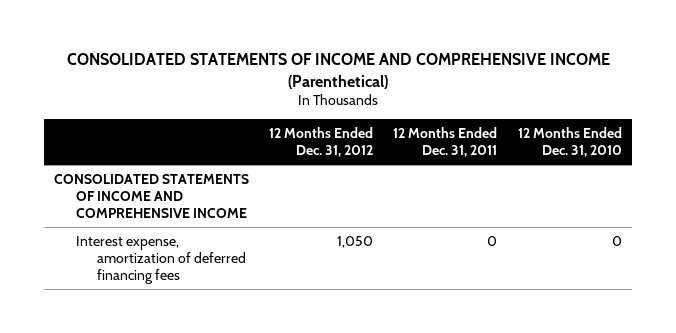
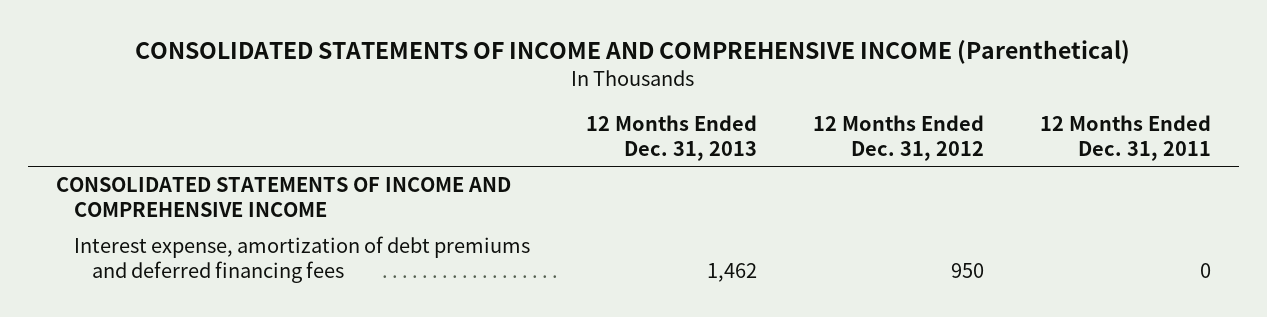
- | 12 Months Ended Dec. 31, 2012 | 12 Months Ended Dec. 31, 2011 | 12 Months Ended Dec. 31, 2010
+ | 12 Months Ended Dec. 31, 2013 | 12 Months Ended Dec. 31, 2012 | 12 Months Ended Dec. 31, 2011
- Interest expense, amortization of deferred financing fees | 1,050 | 0 | 0
+ Interest expense, amortization of debt premiums and deferred financing fees | 1,462 | 950 | 0

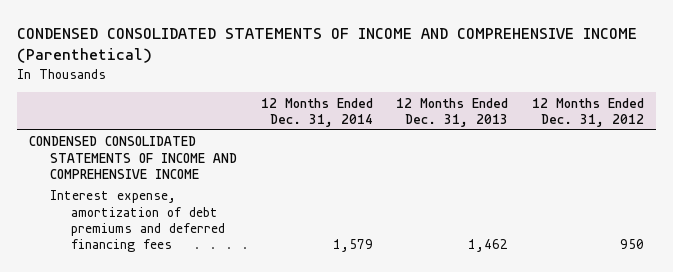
- CONSOLIDATED STATEMENTS OF INCOME AND COMPREHENSIVE INCOME (Parenthetical)
+ CONDENSED CONSOLIDATED STATEMENTS OF INCOME AND COMPREHENSIVE INCOME (Parenthetical)
- | 12 Months Ended Dec. 31, 2013 | 12 Months Ended Dec. 31, 2012 | 12 Months Ended Dec. 31, 2011
+ | 12 Months Ended Dec. 31, 2014 | 12 Months Ended Dec. 31, 2013 | 12 Months Ended Dec. 31, 2012
- CONSOLIDATED STATEMENTS OF INCOME AND COMPREHENSIVE INCOME
+ CONDENSED CONSOLIDATED STATEMENTS OF INCOME AND COMPREHENSIVE INCOME

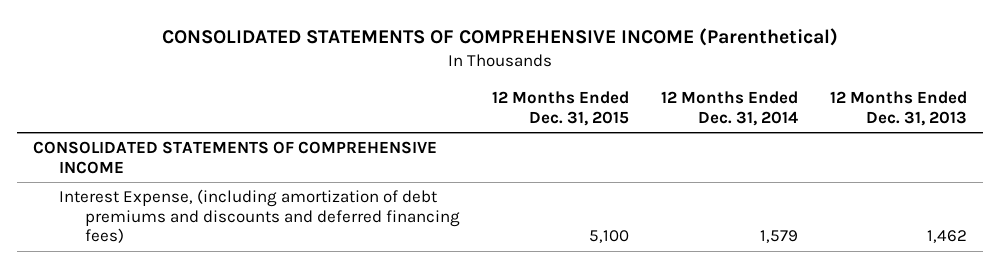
- CONDENSED CONSOLIDATED STATEMENTS OF INCOME AND COMPREHENSIVE INCOME (Parenthetical)
+ CONSOLIDATED STATEMENTS OF COMPREHENSIVE INCOME (Parenthetical)
- | 12 Months Ended Dec. 31, 2014 | 12 Months Ended Dec. 31, 2013 | 12 Months Ended Dec. 31, 2012
+ | 12 Months Ended Dec. 31, 2015 | 12 Months Ended Dec. 31, 2014 | 12 Months Ended Dec. 31, 2013
- CONDENSED CONSOLIDATED STATEMENTS OF INCOME AND COMPREHENSIVE INCOME
- Interest expense, amortization of debt premiums and deferred financing fees | 1,579 | 1,462 | 950
+ CONSOLIDATED STATEMENTS OF COMPREHENSIVE INCOME
+ Interest Expense, (including amortization of debt premiums and discounts and deferred financing fees) | 5,100 | 1,579 | 1,462

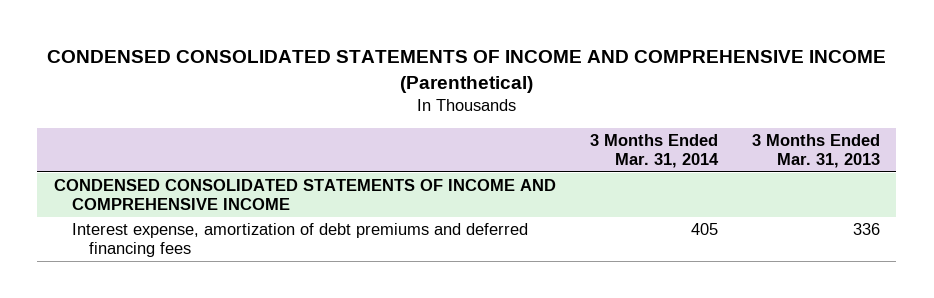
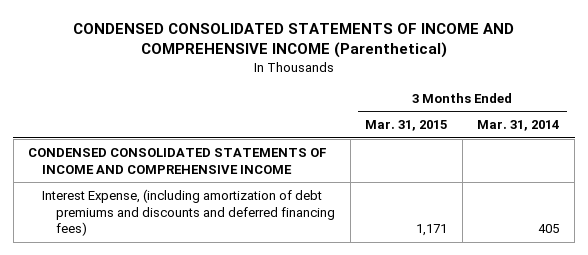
- | 3 Months Ended Mar. 31, 2014 | 3 Months Ended Mar. 31, 2013
+ | 3 Months Ended Mar. 31, 2015 | 3 Months Ended Mar. 31, 2014
- Interest expense, amortization of debt premiums and deferred financing fees | 405 | 336
+ Interest Expense, (including amortization of debt premiums and discounts and deferred financing fees) | 1,171 | 405

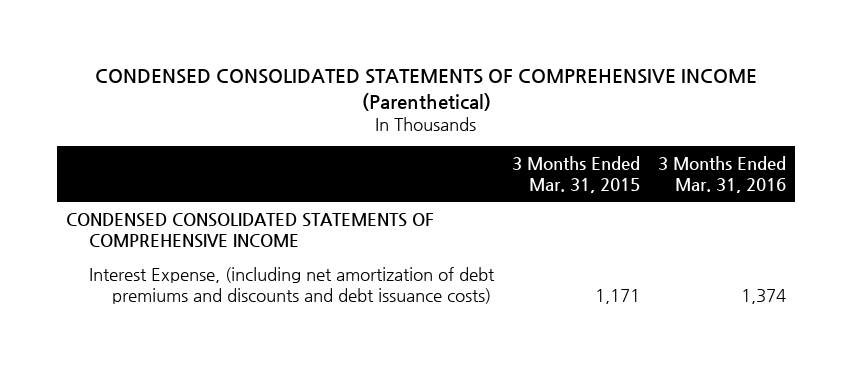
- CONDENSED CONSOLIDATED STATEMENTS OF INCOME AND COMPREHENSIVE INCOME (Parenthetical)
+ CONDENSED CONSOLIDATED STATEMENTS OF COMPREHENSIVE INCOME (Parenthetical)
- | 3 Months Ended Mar. 31, 2015 | 3 Months Ended Mar. 31, 2014
+ | 3 Months Ended Mar. 31, 2015 | 3 Months Ended Mar. 31, 2016
- CONDENSED CONSOLIDATED STATEMENTS OF INCOME AND COMPREHENSIVE INCOME
- Interest Expense, (including amortization of debt premiums and discounts and deferred financing fees) | 1,171 | 405
+ CONDENSED CONSOLIDATED STATEMENTS OF COMPREHENSIVE INCOME
+ Interest Expense, (including net amortization of debt premiums and discounts and debt issuance costs) | 1,171 | 1,374

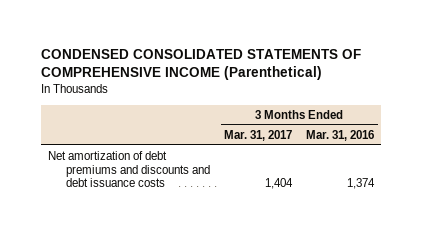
- | 3 Months Ended Mar. 31, 2015 | 3 Months Ended Mar. 31, 2016
+ | 3 Months Ended Mar. 31, 2017 | 3 Months Ended Mar. 31, 2016
- CONDENSED CONSOLIDATED STATEMENTS OF COMPREHENSIVE INCOME
- Interest Expense, (including net amortization of debt premiums and discounts and debt issuance costs) | 1,171 | 1,374
+ Net amortization of debt premiums and discounts and debt issuance costs | 1,404 | 1,374

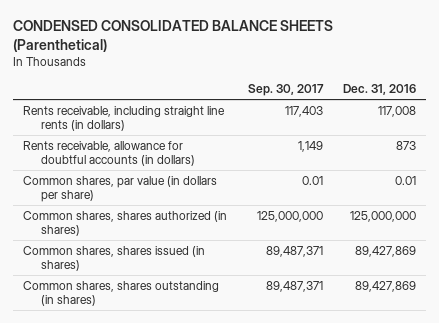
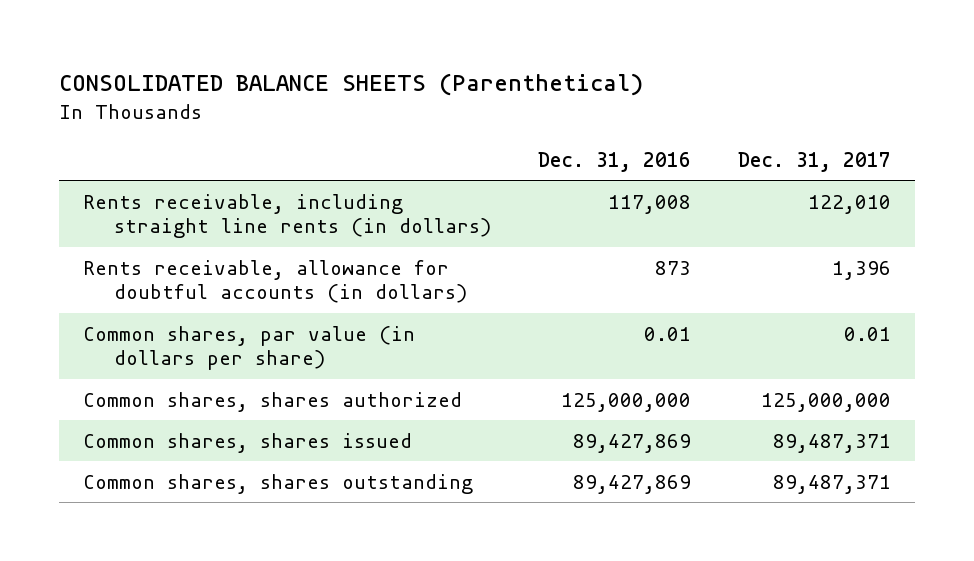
- CONDENSED CONSOLIDATED BALANCE SHEETS (Parenthetical)
+ CONSOLIDATED BALANCE SHEETS (Parenthetical)
- | Sep. 30, 2017 | Dec. 31, 2016
+ | Dec. 31, 2016 | Dec. 31, 2017
- Common shares, shares authorized (in shares) | 125,000,000 | 125,000,000
- Common shares, shares issued (in shares) | 89,487,371 | 89,427,869
- Common shares, shares outstanding (in shares) | 89,487,371 | 89,427,869
+ Common shares, shares authorized | 125,000,000 | 125,000,000
+ Common shares, shares issued | 89,427,869 | 89,487,371
+ Common shares, shares outstanding | 89,427,869 | 89,487,371

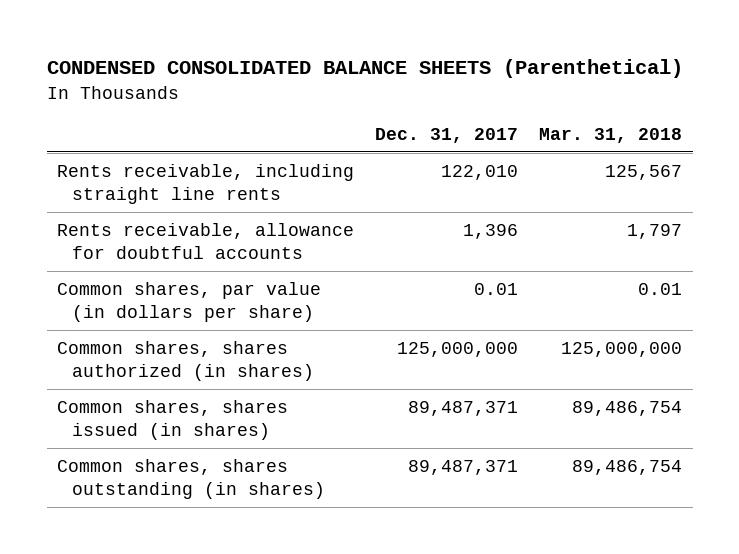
- CONSOLIDATED BALANCE SHEETS (Parenthetical)
+ CONDENSED CONSOLIDATED BALANCE SHEETS (Parenthetical)
- | Dec. 31, 2016 | Dec. 31, 2017
+ | Dec. 31, 2017 | Mar. 31, 2018
- Rents receivable, including straight line rents (in dollars) | 117,008 | 122,010
- Rents receivable, allowance for doubtful accounts (in dollars) | 873 | 1,396
+ Rents receivable, including straight line rents | 122,010 | 125,567
+ Rents receivable, allowance for doubtful accounts | 1,396 | 1,797
- Common shares, shares authorized | 125,000,000 | 125,000,000
- Common shares, shares issued | 89,427,869 | 89,487,371
- Common shares, shares outstanding | 89,427,869 | 89,487,371
+ Common shares, shares authorized (in shares) | 125,000,000 | 125,000,000
+ Common shares, shares issued (in shares) | 89,487,371 | 89,486,754
+ Common shares, shares outstanding (in shares) | 89,487,371 | 89,486,754

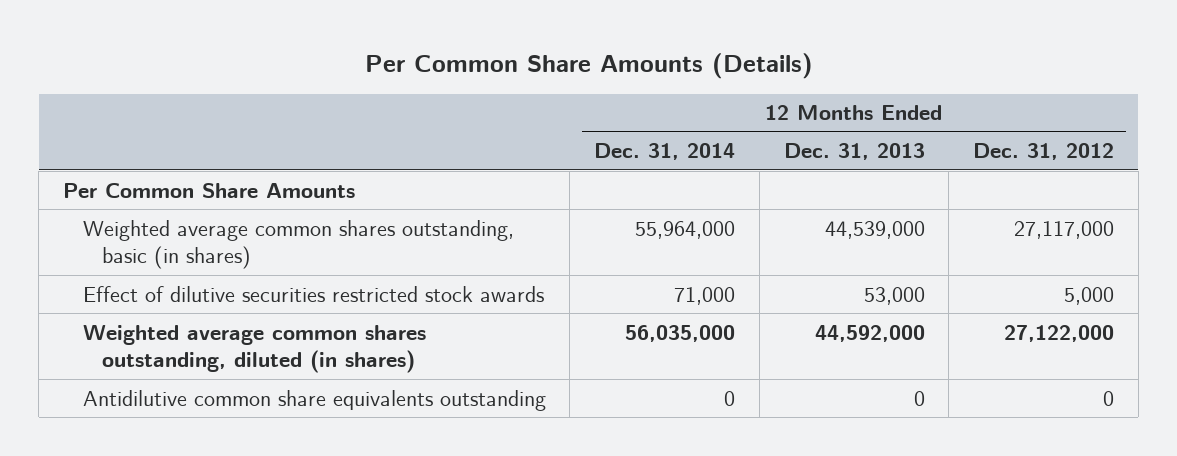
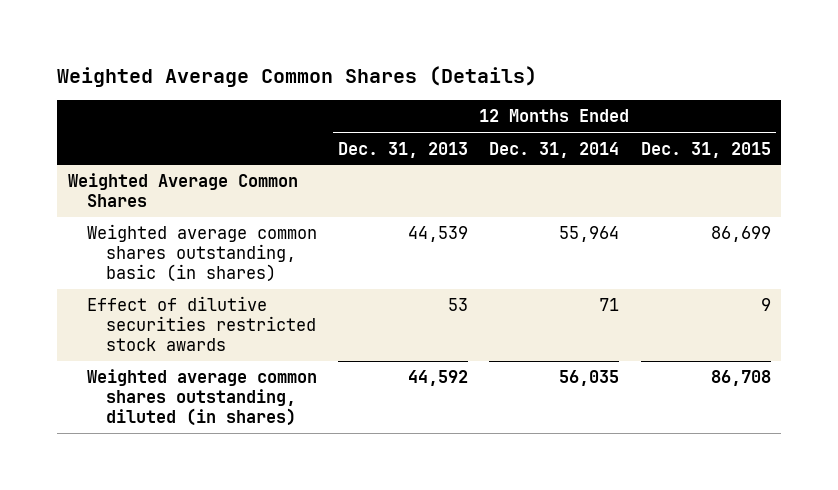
- Per Common Share Amounts (Details)
+ Weighted Average Common Shares (Details)
- | 12 Months Ended Dec. 31, 2014 | 12 Months Ended Dec. 31, 2013 | 12 Months Ended Dec. 31, 2012
+ | 12 Months Ended Dec. 31, 2013 | 12 Months Ended Dec. 31, 2014 | 12 Months Ended Dec. 31, 2015
- Per Common Share Amounts
- Weighted average common shares outstanding, basic (in shares) | 55,964,000 | 44,539,000 | 27,117,000
- Effect of dilutive securities restricted stock awards | 71,000 | 53,000 | 5,000
- Weighted average common shares outstanding, diluted (in shares) | 56,035,000 | 44,592,000 | 27,122,000
- Antidilutive common share equivalents outstanding | 0 | 0 | 0
+ Weighted Average Common Shares
+ Weighted average common shares outstanding, basic (in shares) | 44,539 | 55,964 | 86,699
+ Effect of dilutive securities restricted stock awards | 53 | 71 | 9
+ Weighted average common shares outstanding, diluted (in shares) | 44,592 | 56,035 | 86,708

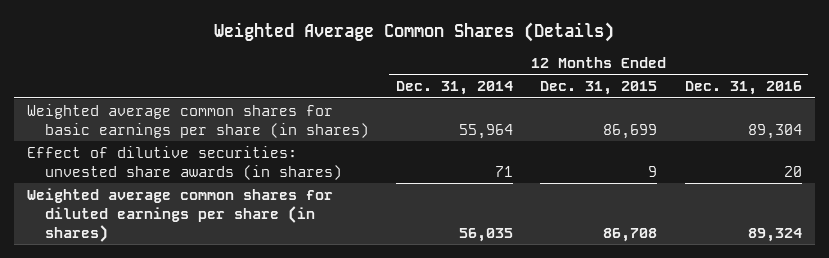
- | 12 Months Ended Dec. 31, 2013 | 12 Months Ended Dec. 31, 2014 | 12 Months Ended Dec. 31, 2015
+ | 12 Months Ended Dec. 31, 2014 | 12 Months Ended Dec. 31, 2015 | 12 Months Ended Dec. 31, 2016
- Weighted Average Common Shares
- Weighted average common shares outstanding, basic (in shares) | 44,539 | 55,964 | 86,699
- Effect of dilutive securities restricted stock awards | 53 | 71 | 9
- Weighted average common shares outstanding, diluted (in shares) | 44,592 | 56,035 | 86,708
+ Weighted average common shares for basic earnings per share (in shares) | 55,964 | 86,699 | 89,304
+ Effect of dilutive securities: unvested share awards (in shares) | 71 | 9 | 20
+ Weighted average common shares for diluted earnings per share (in shares) | 56,035 | 86,708 | 89,324

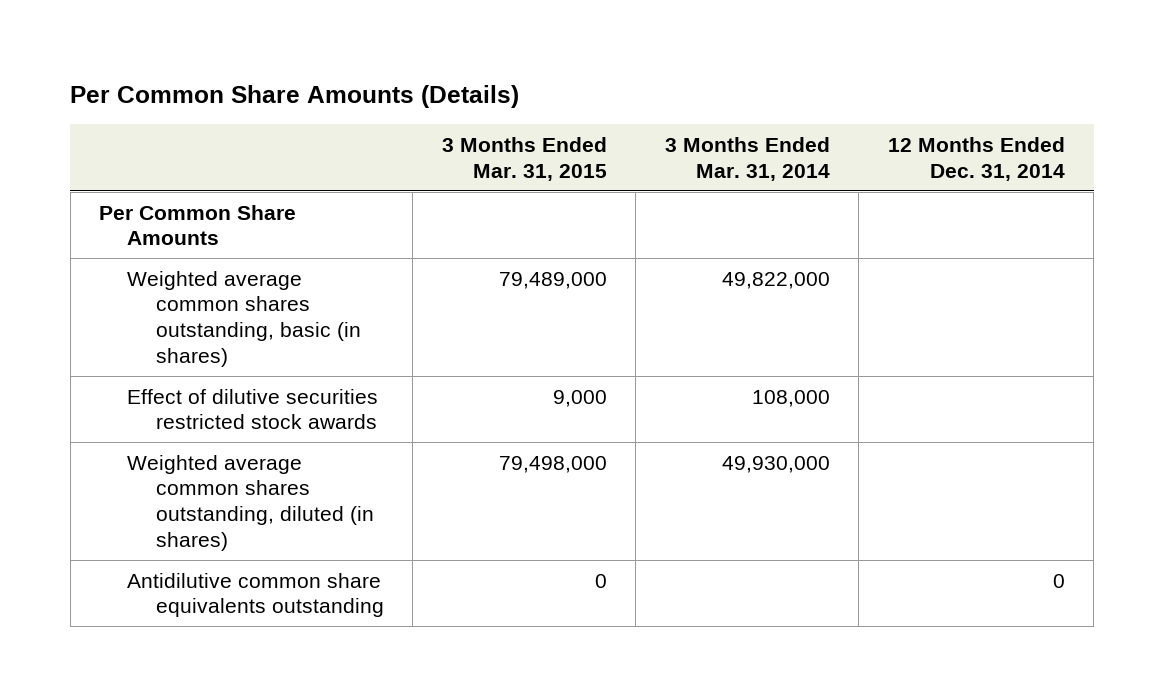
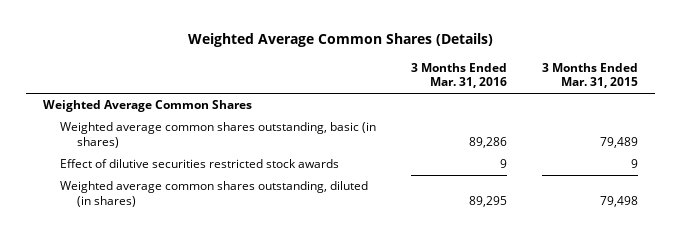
- Per Common Share Amounts (Details)
+ Weighted Average Common Shares (Details)
- | 3 Months Ended Mar. 31, 2015 | 3 Months Ended Mar. 31, 2014 | 12 Months Ended Dec. 31, 2014
+ | 3 Months Ended Mar. 31, 2016 | 3 Months Ended Mar. 31, 2015
- Per Common Share Amounts
- Weighted average common shares outstanding, basic (in shares) | 79,489,000 | 49,822,000 |
- Effect of dilutive securities restricted stock awards | 9,000 | 108,000 |
- Weighted average common shares outstanding, diluted (in shares) | 79,498,000 | 49,930,000 |
- Antidilutive common share equivalents outstanding | 0 | | 0
+ Weighted Average Common Shares
+ Weighted average common shares outstanding, basic (in shares) | 89,286 | 79,489
+ Effect of dilutive securities restricted stock awards | 9 | 9
+ Weighted average common shares outstanding, diluted (in shares) | 89,295 | 79,498

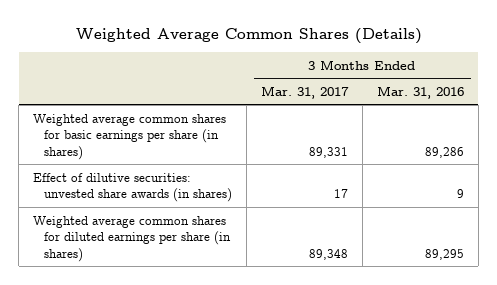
- | 3 Months Ended Mar. 31, 2016 | 3 Months Ended Mar. 31, 2015
+ | 3 Months Ended Mar. 31, 2017 | 3 Months Ended Mar. 31, 2016
- Weighted Average Common Shares
- Weighted average common shares outstanding, basic (in shares) | 89,286 | 79,489
- Effect of dilutive securities restricted stock awards | 9 | 9
- Weighted average common shares outstanding, diluted (in shares) | 89,295 | 79,498
+ Weighted average common shares for basic earnings per share (in shares) | 89,331 | 89,286
+ Effect of dilutive securities: unvested share awards (in shares) | 17 | 9
+ Weighted average common shares for diluted earnings per share (in shares) | 89,348 | 89,295

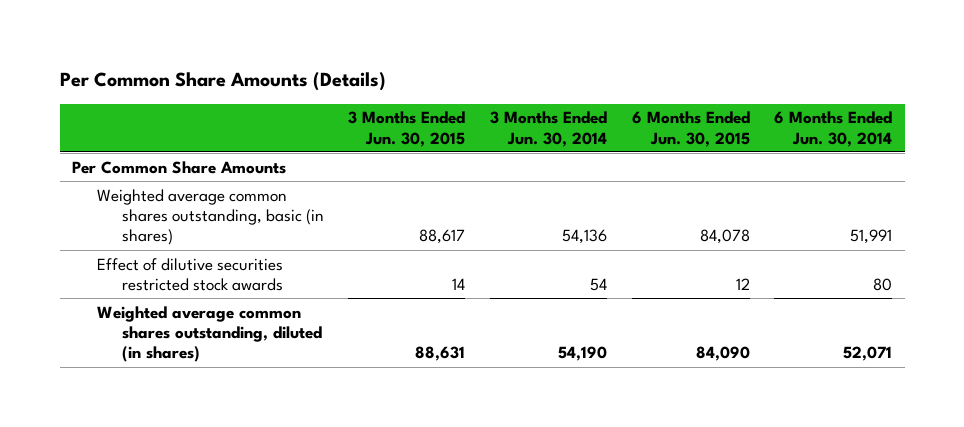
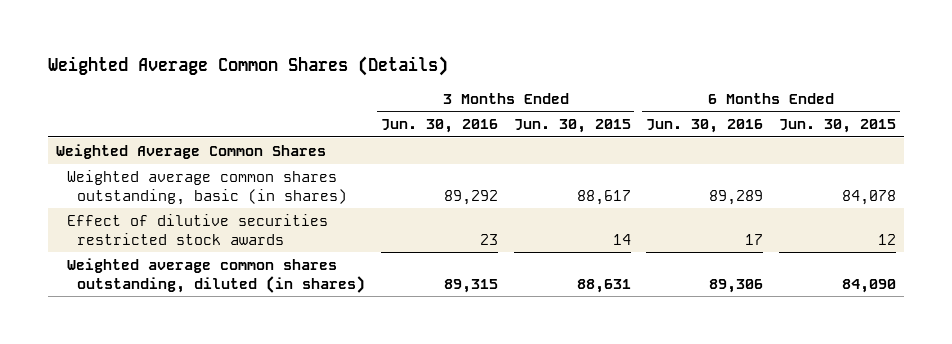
- Per Common Share Amounts (Details)
+ Weighted Average Common Shares (Details)
- | 3 Months Ended Jun. 30, 2015 | 3 Months Ended Jun. 30, 2014 | 6 Months Ended Jun. 30, 2015 | 6 Months Ended Jun. 30, 2014
+ | 3 Months Ended Jun. 30, 2016 | 3 Months Ended Jun. 30, 2015 | 6 Months Ended Jun. 30, 2016 | 6 Months Ended Jun. 30, 2015
- Per Common Share Amounts
+ Weighted Average Common Shares

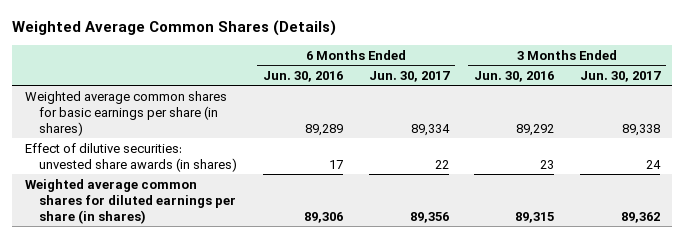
- | 3 Months Ended Jun. 30, 2016 | 3 Months Ended Jun. 30, 2015 | 6 Months Ended Jun. 30, 2016 | 6 Months Ended Jun. 30, 2015
+ | 6 Months Ended Jun. 30, 2016 | 6 Months Ended Jun. 30, 2017 | 3 Months Ended Jun. 30, 2016 | 3 Months Ended Jun. 30, 2017
- Weighted Average Common Shares
- Weighted average common shares outstanding, basic (in shares) | 89,292 | 88,617 | 89,289 | 84,078
- Effect of dilutive securities restricted stock awards | 23 | 14 | 17 | 12
- Weighted average common shares outstanding, diluted (in shares) | 89,315 | 88,631 | 89,306 | 84,090
+ Weighted average common shares for basic earnings per share (in shares) | 89,289 | 89,334 | 89,292 | 89,338
+ Effect of dilutive securities: unvested share awards (in shares) | 17 | 22 | 23 | 24
+ Weighted average common shares for diluted earnings per share (in shares) | 89,306 | 89,356 | 89,315 | 89,362

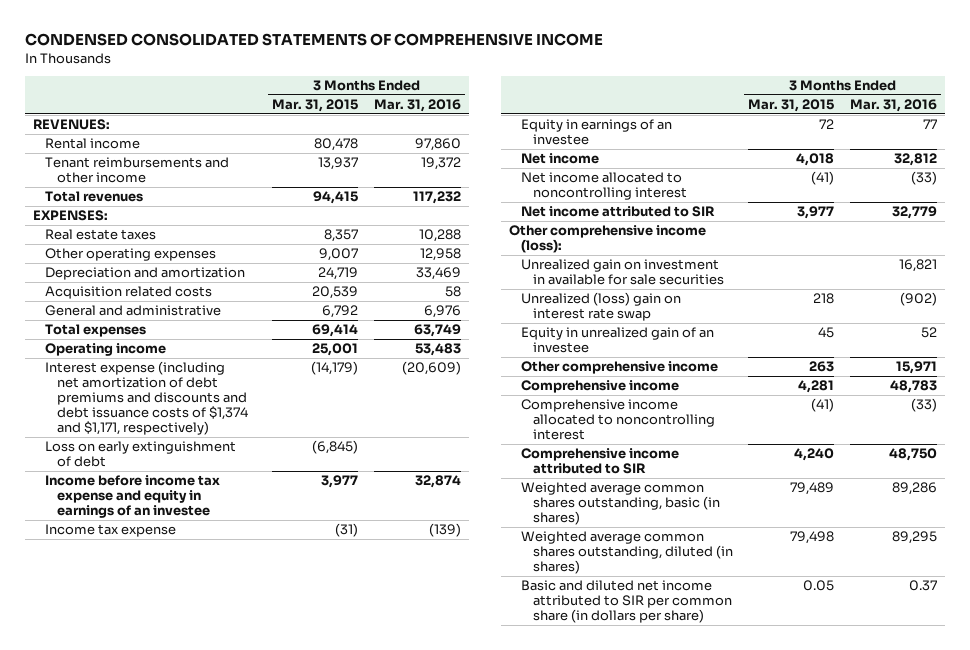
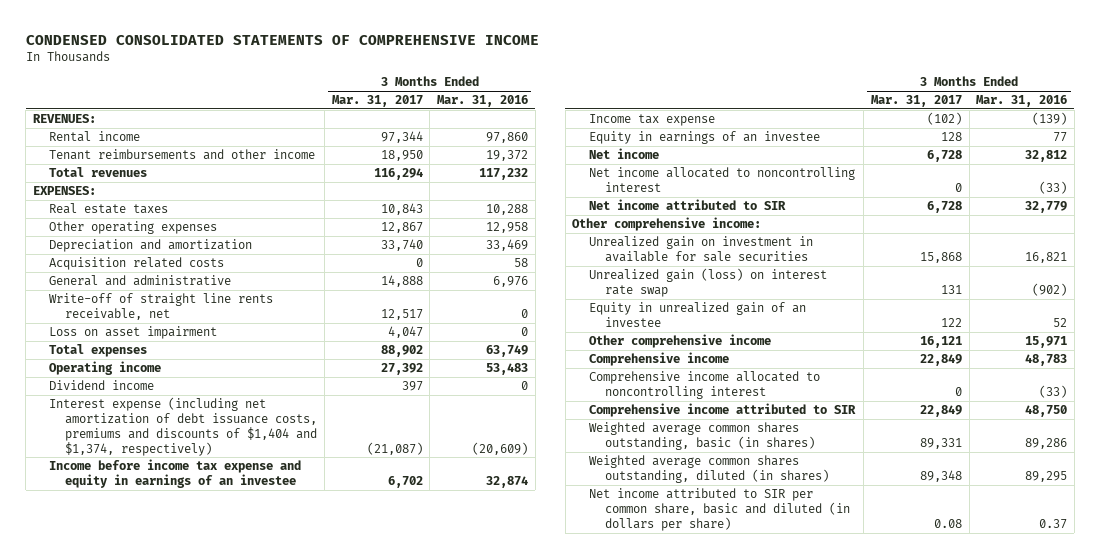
- | 3 Months Ended Mar. 31, 2015 | 3 Months Ended Mar. 31, 2016
+ | 3 Months Ended Mar. 31, 2017 | 3 Months Ended Mar. 31, 2016
+ Write-off of straight line rents receivable, net | 12,517 | 0
+ Loss on asset impairment | 4,047 | 0
- Interest expense (including net amortization of debt premiums and discounts and debt issuance costs of $1,374 and $1,171, respectively) | (14,179) | (20,609)
- Loss on early extinguishment of debt | (6,845) |
+ Dividend income | 397 | 0
+ Interest expense (including net amortization of debt issuance costs, premiums and discounts of $1,404 and $1,374, respectively) | (21,087) | (20,609)
- Other comprehensive income (loss):
+ Other comprehensive income:
- Unrealized (loss) gain on interest rate swap | 218 | (902)
+ Unrealized gain (loss) on interest rate swap | 131 | (902)
- Basic and diluted net income attributed to SIR per common share (in dollars per share) | 0.05 | 0.37
+ Net income attributed to SIR per common share, basic and diluted (in dollars per share) | 0.08 | 0.37

